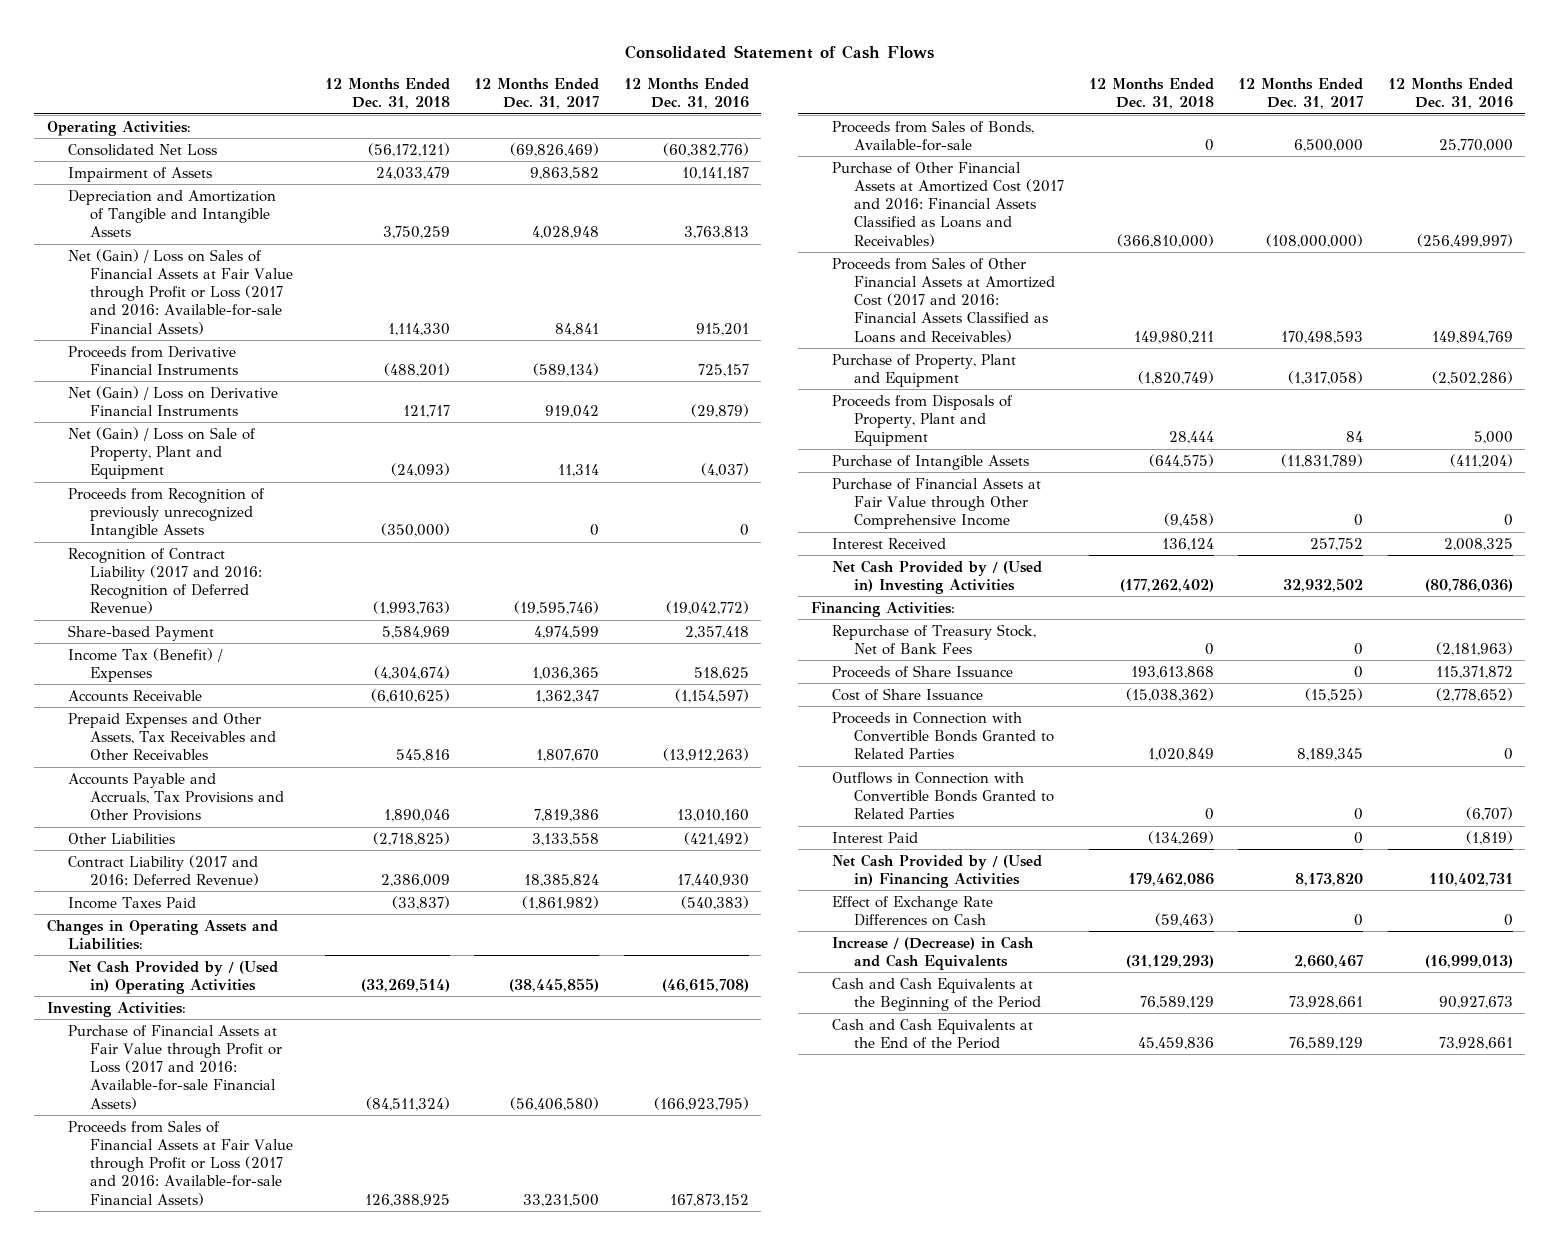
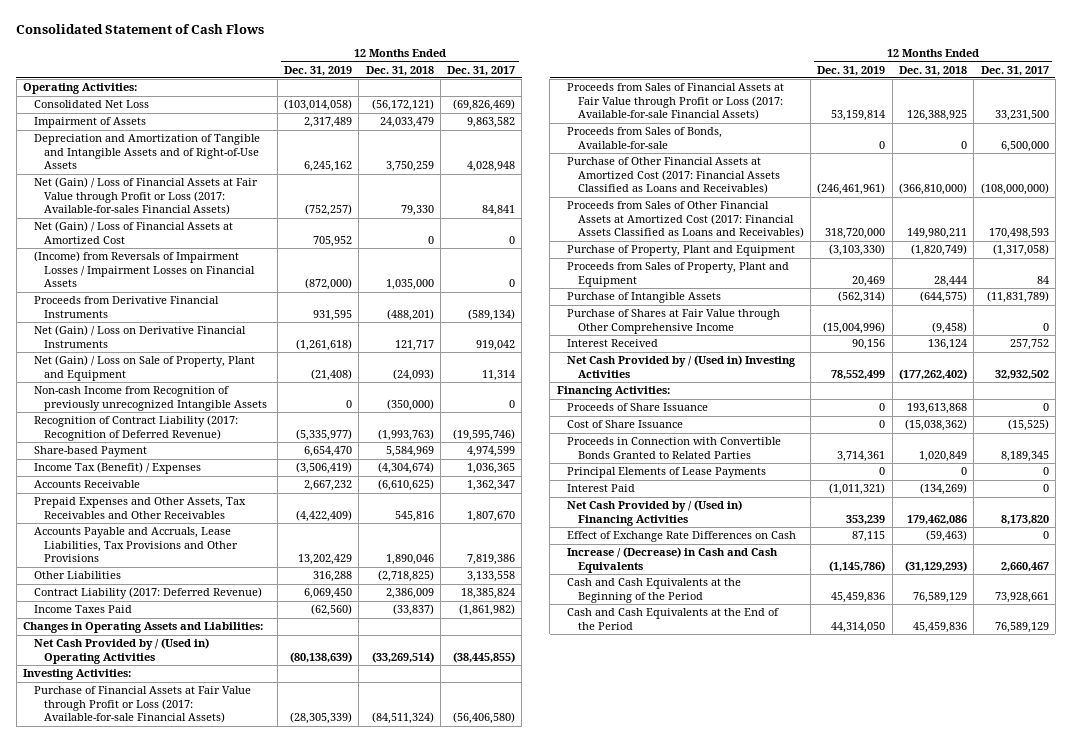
- | 12 Months Ended Dec. 31, 2018 | 12 Months Ended Dec. 31, 2017 | 12 Months Ended Dec. 31, 2016
+ | 12 Months Ended Dec. 31, 2019 | 12 Months Ended Dec. 31, 2018 | 12 Months Ended Dec. 31, 2017
- Depreciation and Amortization of Tangible and Intangible Assets | 3,750,259 | 4,028,948 | 3,763,813
- Net (Gain) / Loss on Sales of Financial Assets at Fair Value through Profit or Loss (2017 and 2016: Available-for-sale Financial Assets) | 1,114,330 | 84,841 | 915,201
+ Depreciation and Amortization of Tangible and Intangible Assets and of Right-of-Use Assets | 6,245,162 | 3,750,259 | 4,028,948
+ Net (Gain) / Loss of Financial Assets at Fair Value through Profit or Loss (2017: Available-for-sales Financial Assets) | (752,257) | 79,330 | 84,841
+ Net (Gain) / Loss of Financial Assets at Amortized Cost | 705,952 | 0 | 0
+ (Income) from Reversals of Impairment Losses / Impairment Losses on Financial Assets | (872,000) | 1,035,000 | 0
- Proceeds from Recognition of previously unrecognized Intangible Assets | (350,000) | 0 | 0
- Recognition of Contract Liability (2017 and 2016: Recognition of Deferred Revenue) | (1,993,763) | (19,595,746) | (19,042,772)
+ Non-cash Income from Recognition of previously unrecognized Intangible Assets | 0 | (350,000) | 0
+ Recognition of Contract Liability (2017: Recognition of Deferred Revenue) | (5,335,977) | (1,993,763) | (19,595,746)
- Accounts Payable and Accruals, Tax Provisions and Other Provisions | 1,890,046 | 7,819,386 | 13,010,160
+ Accounts Payable and Accruals, Lease Liabilities, Tax Provisions and Other Provisions | 13,202,429 | 1,890,046 | 7,819,386
- Contract Liability (2017 and 2016: Deferred Revenue) | 2,386,009 | 18,385,824 | 17,440,930
+ Contract Liability (2017: Deferred Revenue) | 6,069,450 | 2,386,009 | 18,385,824
- Purchase of Financial Assets at Fair Value through Profit or Loss (2017 and 2016: Available-for-sale Financial Assets) | (84,511,324) | (56,406,580) | (166,923,795)
- Proceeds from Sales of Financial Assets at Fair Value through Profit or Loss (2017 and 2016: Available-for-sale Financial Assets) | 126,388,925 | 33,231,500 | 167,873,152
+ Purchase of Financial Assets at Fair Value through Profit or Loss (2017: Available-for-sale Financial Assets) | (28,305,339) | (84,511,324) | (56,406,580)
+ Proceeds from Sales of Financial Assets at Fair Value through Profit or Loss (2017: Available-for-sale Financial Assets) | 53,159,814 | 126,388,925 | 33,231,500
- Purchase of Other Financial Assets at Amortized Cost (2017 and 2016: Financial Assets Classified as Loans and Receivables) | (366,810,000) | (108,000,000) | (256,499,997)
- Proceeds from Sales of Other Financial Assets at Amortized Cost (2017 and 2016: Financial Assets Classified as Loans and Receivables) | 149,980,211 | 170,498,593 | 149,894,769
+ Purchase of Other Financial Assets at Amortized Cost (2017: Financial Assets Classified as Loans and Receivables) | (246,461,961) | (366,810,000) | (108,000,000)
+ Proceeds from Sales of Other Financial Assets at Amortized Cost (2017: Financial Assets Classified as Loans and Receivables) | 318,720,000 | 149,980,211 | 170,498,593
- Proceeds from Disposals of Property, Plant and Equipment | 28,444 | 84 | 5,000
+ Proceeds from Sales of Property, Plant and Equipment | 20,469 | 28,444 | 84
- Purchase of Financial Assets at Fair Value through Other Comprehensive Income | (9,458) | 0 | 0
+ Purchase of Shares at Fair Value through Other Comprehensive Income | (15,004,996) | (9,458) | 0
- Repurchase of Treasury Stock, Net of Bank Fees | 0 | 0 | (2,181,963)
- Outflows in Connection with Convertible Bonds Granted to Related Parties | 0 | 0 | (6,707)
+ Principal Elements of Lease Payments | 0 | 0 | 0

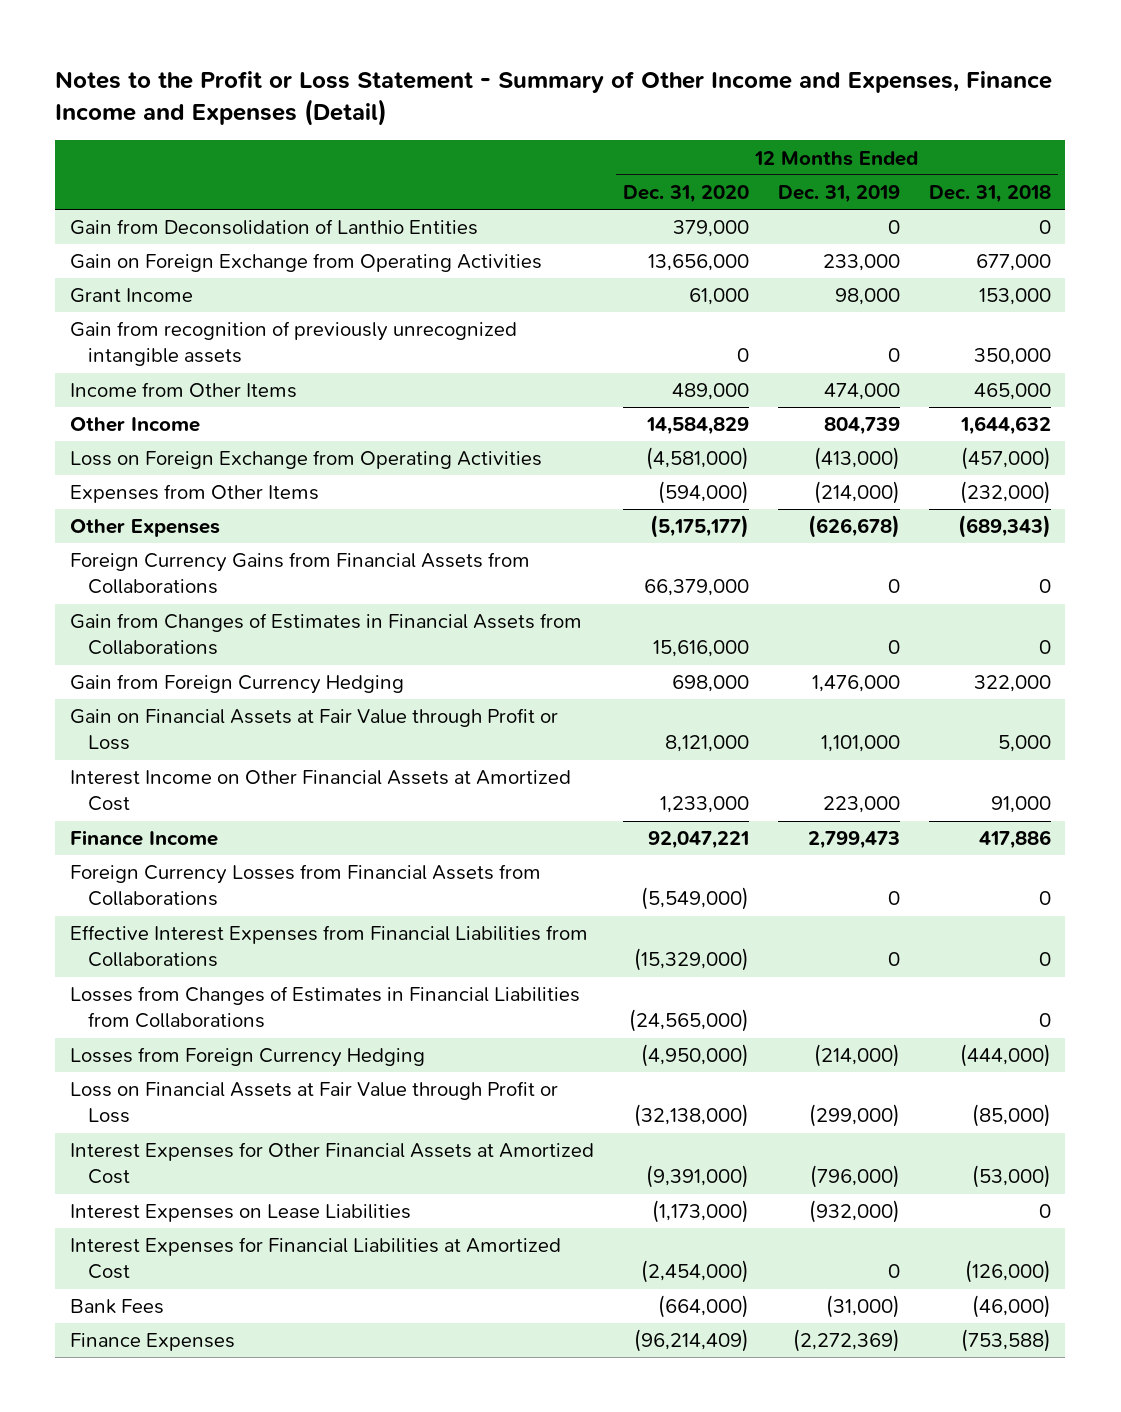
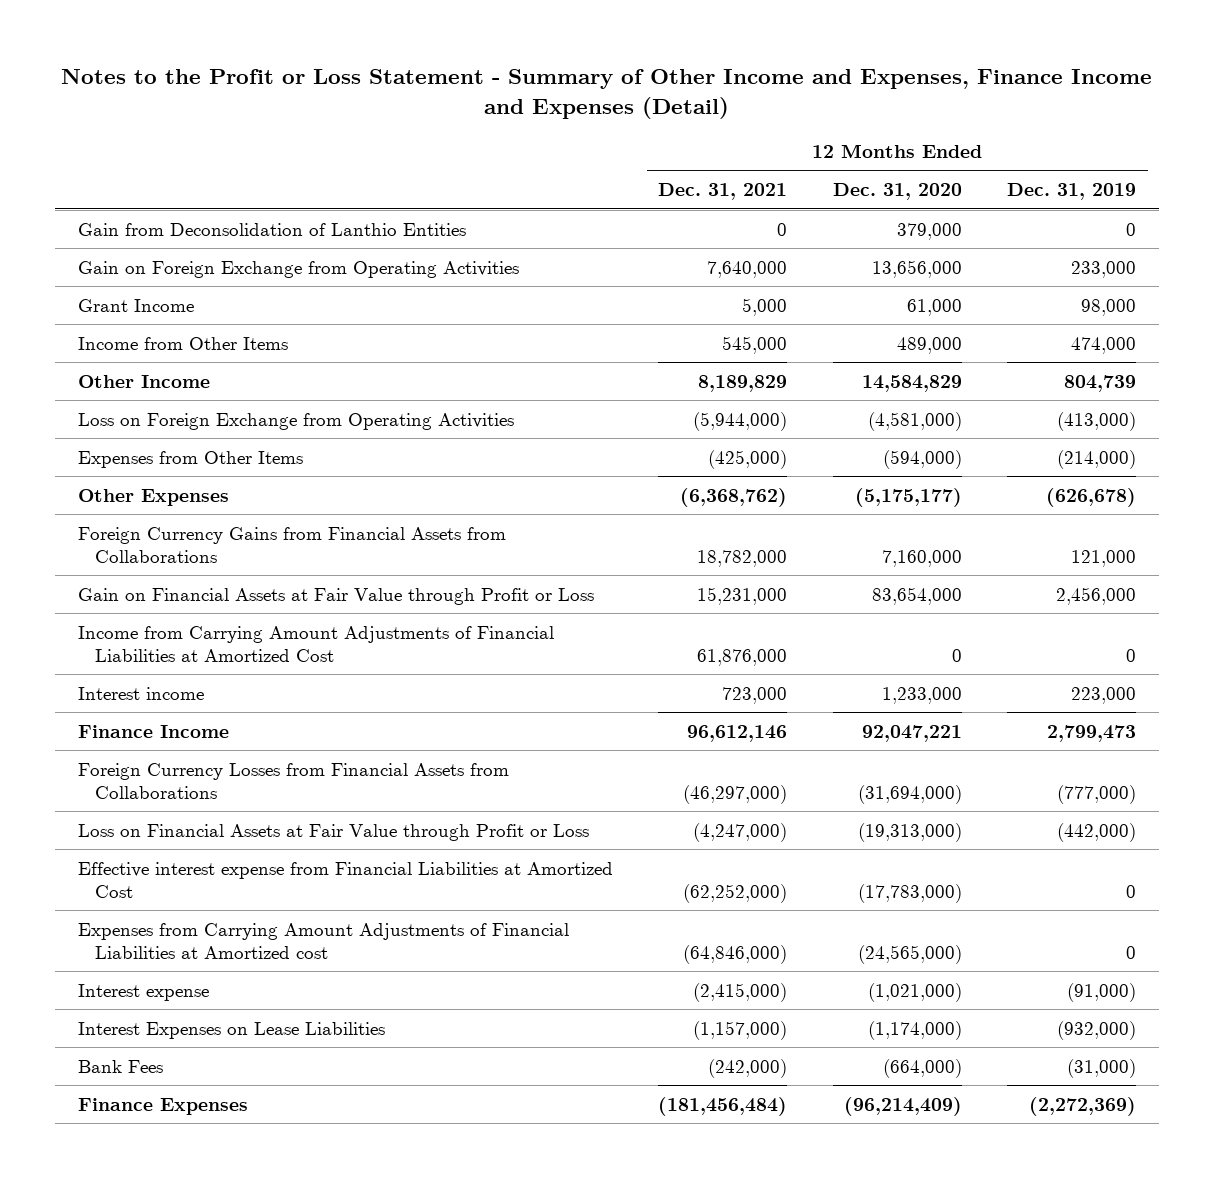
- | 12 Months Ended Dec. 31, 2020 | 12 Months Ended Dec. 31, 2019 | 12 Months Ended Dec. 31, 2018
+ | 12 Months Ended Dec. 31, 2021 | 12 Months Ended Dec. 31, 2020 | 12 Months Ended Dec. 31, 2019
- Gain from recognition of previously unrecognized intangible assets | 0 | 0 | 350,000
- Foreign Currency Gains from Financial Assets from Collaborations | 66,379,000 | 0 | 0
- Gain from Changes of Estimates in Financial Assets from Collaborations | 15,616,000 | 0 | 0
- Gain from Foreign Currency Hedging | 698,000 | 1,476,000 | 322,000
- Gain on Financial Assets at Fair Value through Profit or Loss | 8,121,000 | 1,101,000 | 5,000
- Interest Income on Other Financial Assets at Amortized Cost | 1,233,000 | 223,000 | 91,000
+ Foreign Currency Gains from Financial Assets from Collaborations | 18,782,000 | 7,160,000 | 121,000
+ Gain on Financial Assets at Fair Value through Profit or Loss | 15,231,000 | 83,654,000 | 2,456,000
+ Income from Carrying Amount Adjustments of Financial Liabilities at Amortized Cost | 61,876,000 | 0 | 0
+ Interest income | 723,000 | 1,233,000 | 223,000
- Foreign Currency Losses from Financial Assets from Collaborations | (5,549,000) | 0 | 0
- Effective Interest Expenses from Financial Liabilities from Collaborations | (15,329,000) | 0 | 0
- Losses from Changes of Estimates in Financial Liabilities from Collaborations | (24,565,000) | | 0
- Losses from Foreign Currency Hedging | (4,950,000) | (214,000) | (444,000)
- Loss on Financial Assets at Fair Value through Profit or Loss | (32,138,000) | (299,000) | (85,000)
- Interest Expenses for Other Financial Assets at Amortized Cost | (9,391,000) | (796,000) | (53,000)
- Interest Expenses on Lease Liabilities | (1,173,000) | (932,000) | 0
- Interest Expenses for Financial Liabilities at Amortized Cost | (2,454,000) | 0 | (126,000)
+ Foreign Currency Losses from Financial Assets from Collaborations | (46,297,000) | (31,694,000) | (777,000)
+ Loss on Financial Assets at Fair Value through Profit or Loss | (4,247,000) | (19,313,000) | (442,000)
+ Effective interest expense from Financial Liabilities at Amortized Cost | (62,252,000) | (17,783,000) | 0
+ Expenses from Carrying Amount Adjustments of Financial Liabilities at Amortized cost | (64,846,000) | (24,565,000) | 0
+ Interest expense | (2,415,000) | (1,021,000) | (91,000)
+ Interest Expenses on Lease Liabilities | (1,157,000) | (1,174,000) | (932,000)

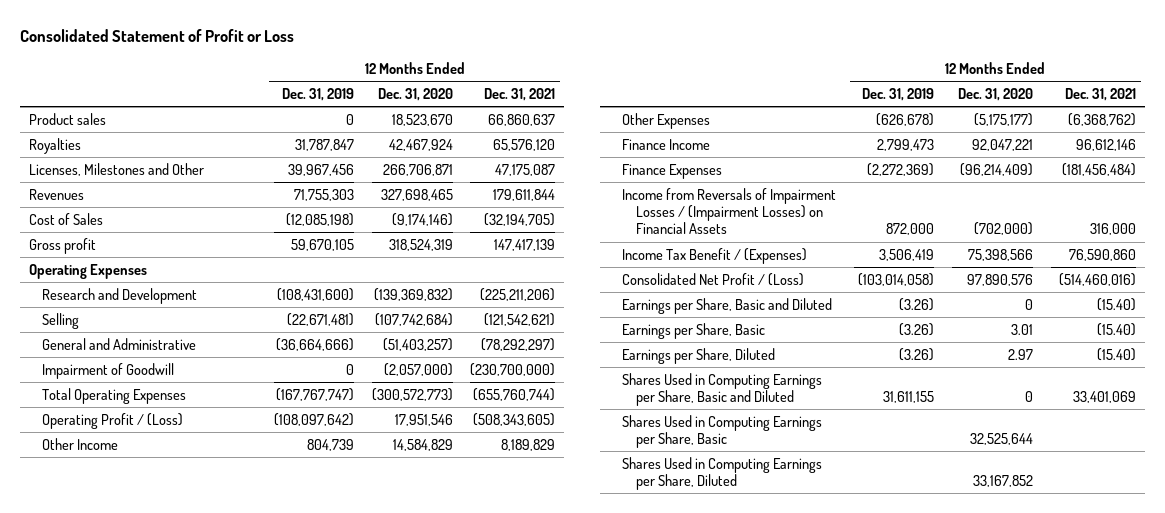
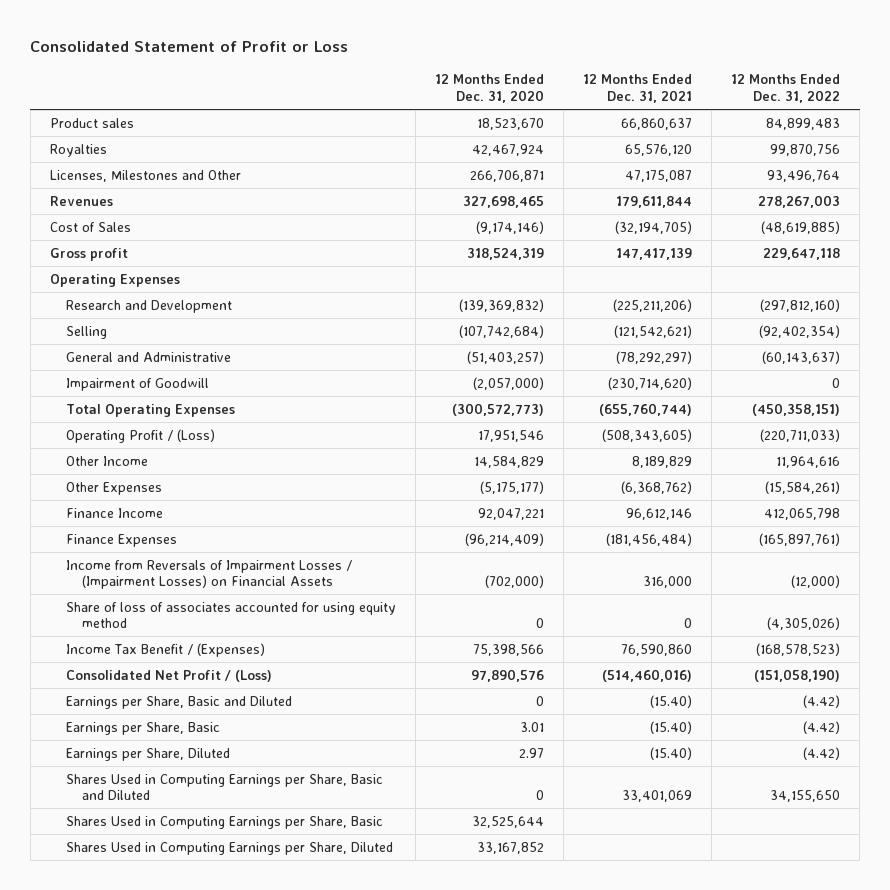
- | 12 Months Ended Dec. 31, 2019 | 12 Months Ended Dec. 31, 2020 | 12 Months Ended Dec. 31, 2021
+ | 12 Months Ended Dec. 31, 2020 | 12 Months Ended Dec. 31, 2021 | 12 Months Ended Dec. 31, 2022
- Impairment of Goodwill | 0 | (2,057,000) | (230,700,000)
+ Impairment of Goodwill | (2,057,000) | (230,714,620) | 0
+ Share of loss of associates accounted for using equity method | 0 | 0 | (4,305,026)

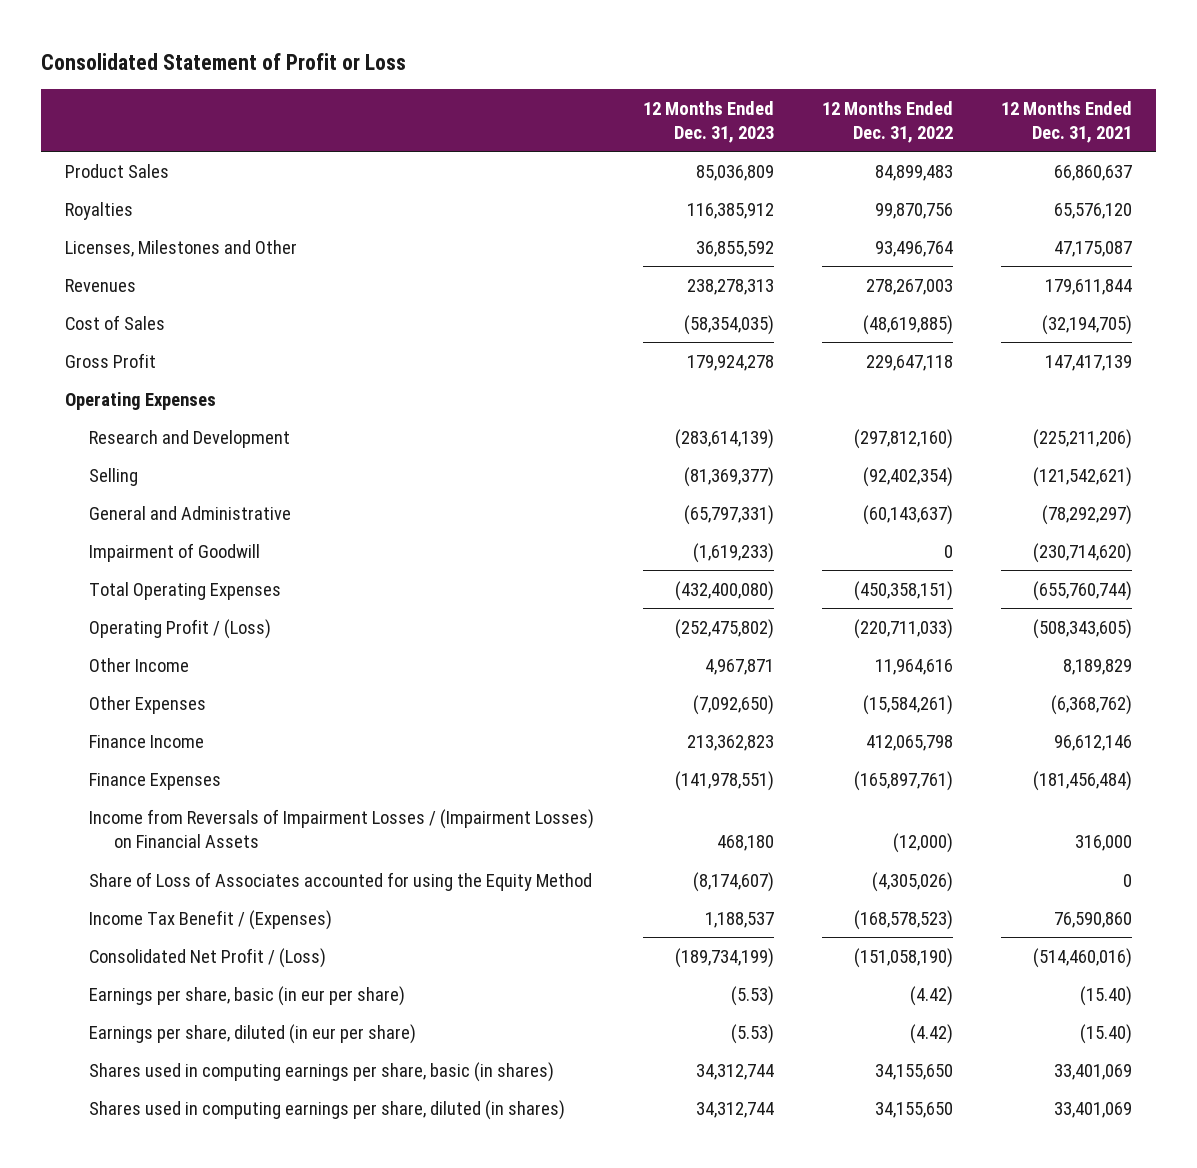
- | 12 Months Ended Dec. 31, 2020 | 12 Months Ended Dec. 31, 2021 | 12 Months Ended Dec. 31, 2022
+ | 12 Months Ended Dec. 31, 2023 | 12 Months Ended Dec. 31, 2022 | 12 Months Ended Dec. 31, 2021
- Product sales | 18,523,670 | 66,860,637 | 84,899,483
+ Product Sales | 85,036,809 | 84,899,483 | 66,860,637
- Gross profit | 318,524,319 | 147,417,139 | 229,647,118
+ Gross Profit | 179,924,278 | 229,647,118 | 147,417,139
- Share of loss of associates accounted for using equity method | 0 | 0 | (4,305,026)
+ Share of Loss of Associates accounted for using the Equity Method | (8,174,607) | (4,305,026) | 0
- Earnings per Share, Basic and Diluted | 0 | (15.40) | (4.42)
- Earnings per Share, Basic | 3.01 | (15.40) | (4.42)
- Earnings per Share, Diluted | 2.97 | (15.40) | (4.42)
- Shares Used in Computing Earnings per Share, Basic and Diluted | 0 | 33,401,069 | 34,155,650
- Shares Used in Computing Earnings per Share, Basic | 32,525,644 | |
- Shares Used in Computing Earnings per Share, Diluted | 33,167,852 | |
+ Earnings per share, basic (in eur per share) | (5.53) | (4.42) | (15.40)
+ Earnings per share, diluted (in eur per share) | (5.53) | (4.42) | (15.40)
+ Shares used in computing earnings per share, basic (in shares) | 34,312,744 | 34,155,650 | 33,401,069
+ Shares used in computing earnings per share, diluted (in shares) | 34,312,744 | 34,155,650 | 33,401,069

